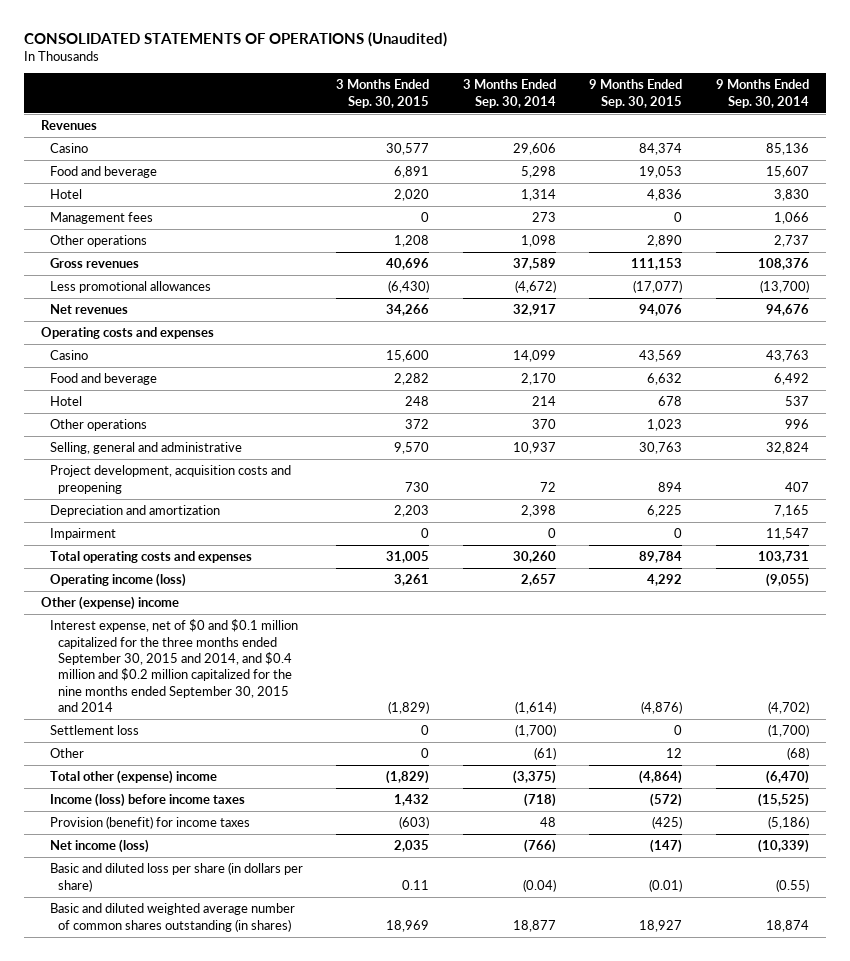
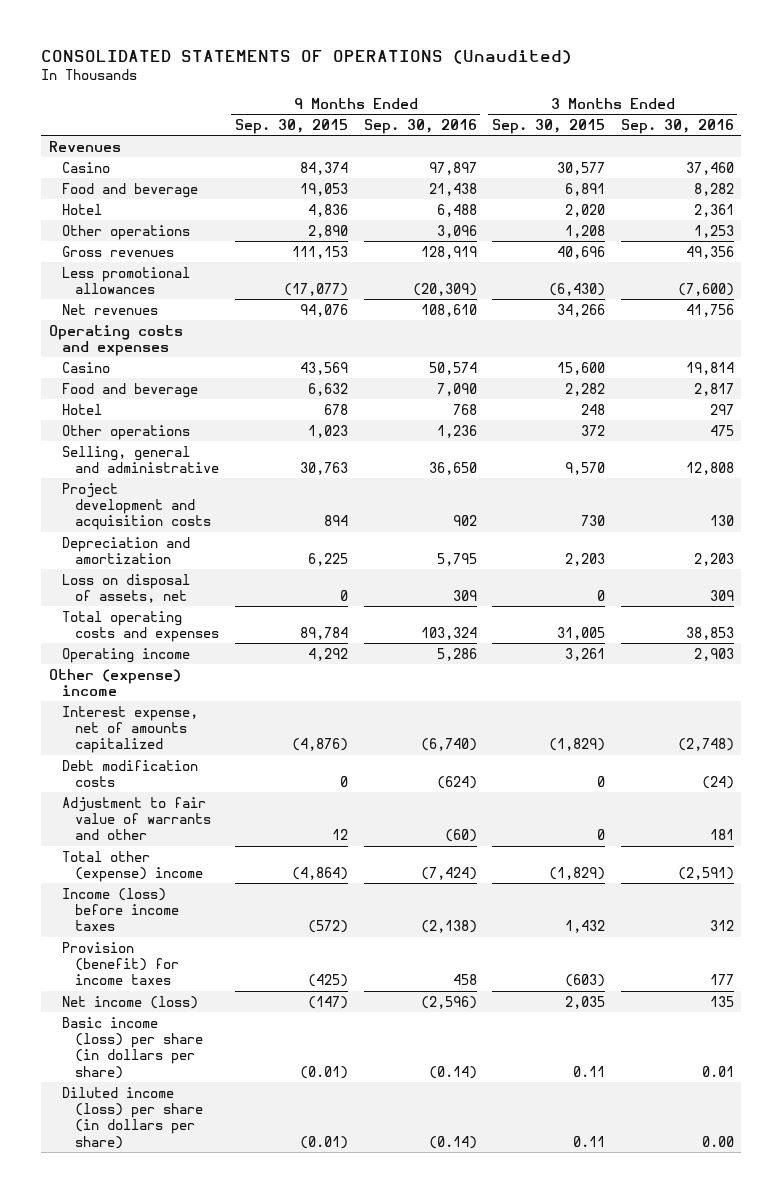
- | 3 Months Ended Sep. 30, 2015 | 3 Months Ended Sep. 30, 2014 | 9 Months Ended Sep. 30, 2015 | 9 Months Ended Sep. 30, 2014
+ | 9 Months Ended Sep. 30, 2015 | 9 Months Ended Sep. 30, 2016 | 3 Months Ended Sep. 30, 2015 | 3 Months Ended Sep. 30, 2016
- Management fees | 0 | 273 | 0 | 1,066
- Project development, acquisition costs and preopening | 730 | 72 | 894 | 407
+ Project development and acquisition costs | 894 | 902 | 730 | 130
- Impairment | 0 | 0 | 0 | 11,547
+ Loss on disposal of assets, net | 0 | 309 | 0 | 309
- Operating income (loss) | 3,261 | 2,657 | 4,292 | (9,055)
+ Operating income | 4,292 | 5,286 | 3,261 | 2,903
- Interest expense, net of $0 and $0.1 million capitalized for the three months ended September 30, 2015 and 2014, and $0.4 million and $0.2 million capitalized for the nine months ended September 30, 2015 and 2014 | (1,829) | (1,614) | (4,876) | (4,702)
- Settlement loss | 0 | (1,700) | 0 | (1,700)
- Other | 0 | (61) | 12 | (68)
+ Interest expense, net of amounts capitalized | (4,876) | (6,740) | (1,829) | (2,748)
+ Debt modification costs | 0 | (624) | 0 | (24)
+ Adjustment to fair value of warrants and other | 12 | (60) | 0 | 181
- Basic and diluted loss per share (in dollars per share) | 0.11 | (0.04) | (0.01) | (0.55)
- Basic and diluted weighted average number of common shares outstanding (in shares) | 18,969 | 18,877 | 18,927 | 18,874
+ Basic income (loss) per share (in dollars per share) | (0.01) | (0.14) | 0.11 | 0.01
+ Diluted income (loss) per share (in dollars per share) | (0.01) | (0.14) | 0.11 | 0.00

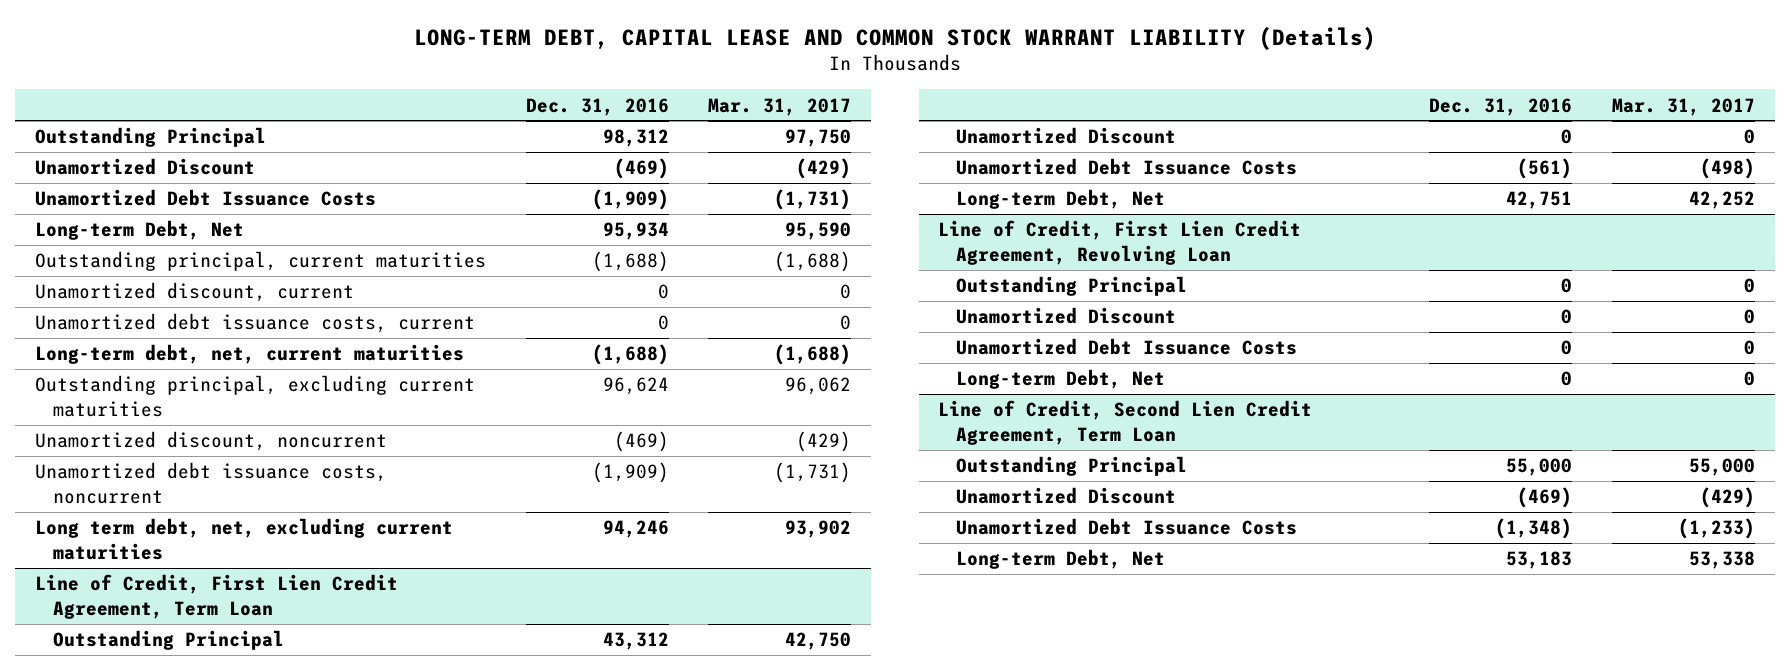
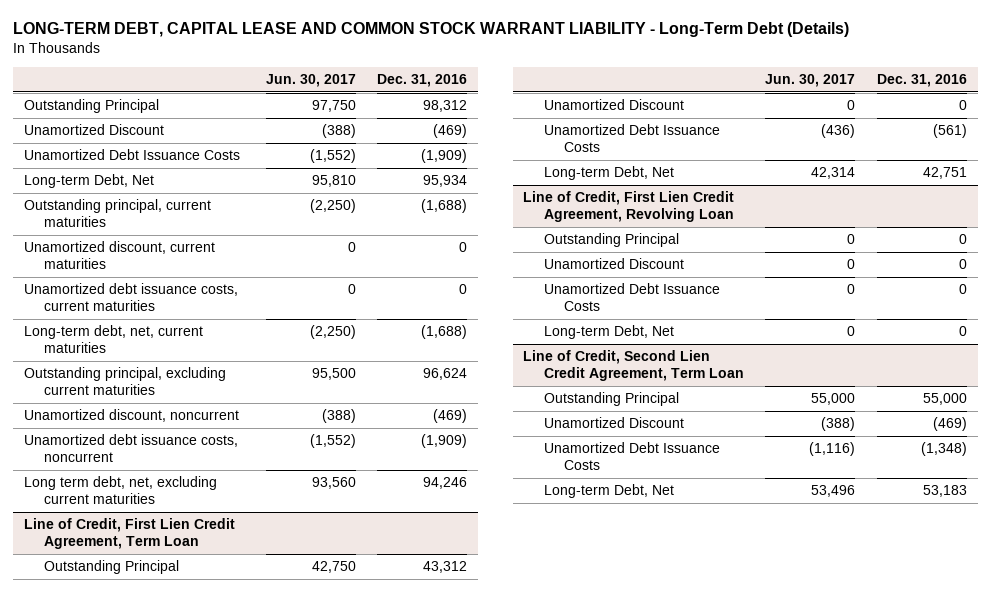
- LONG-TERM DEBT, CAPITAL LEASE AND COMMON STOCK WARRANT LIABILITY (Details)
+ LONG-TERM DEBT, CAPITAL LEASE AND COMMON STOCK WARRANT LIABILITY - Long-Term Debt (Details)
- | Dec. 31, 2016 | Mar. 31, 2017
+ | Jun. 30, 2017 | Dec. 31, 2016
- Unamortized discount, current | 0 | 0
- Unamortized debt issuance costs, current | 0 | 0
+ Unamortized discount, current maturities | 0 | 0
+ Unamortized debt issuance costs, current maturities | 0 | 0

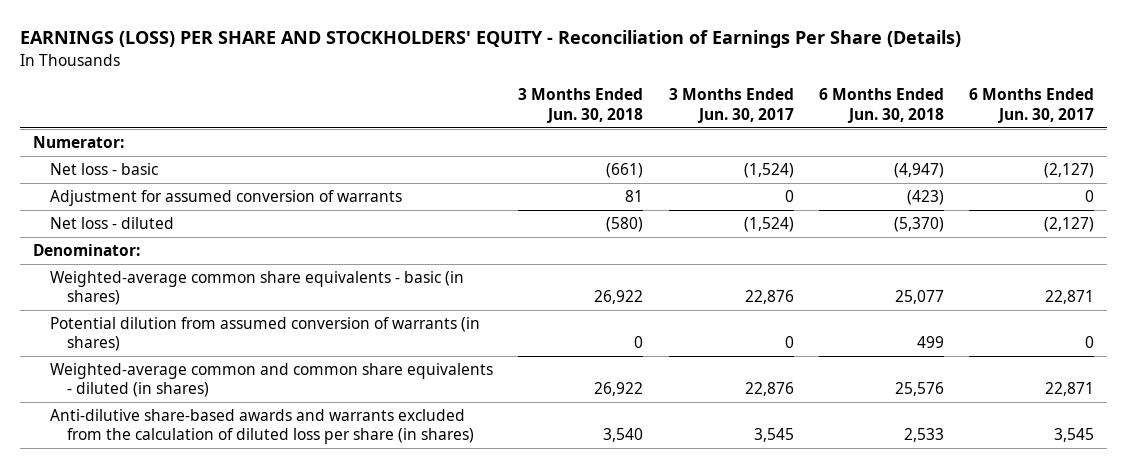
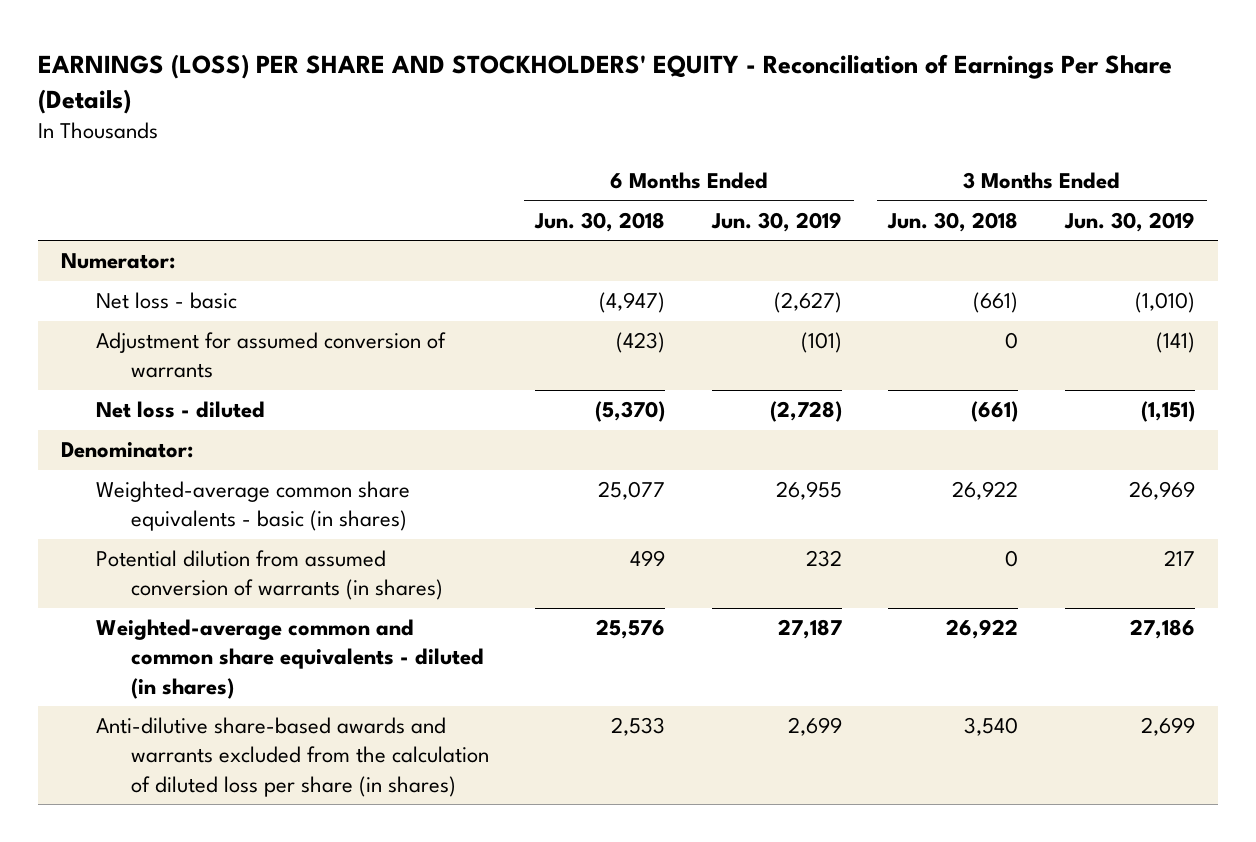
- | 3 Months Ended Jun. 30, 2018 | 3 Months Ended Jun. 30, 2017 | 6 Months Ended Jun. 30, 2018 | 6 Months Ended Jun. 30, 2017
+ | 6 Months Ended Jun. 30, 2018 | 6 Months Ended Jun. 30, 2019 | 3 Months Ended Jun. 30, 2018 | 3 Months Ended Jun. 30, 2019
- Adjustment for assumed conversion of warrants | 81 | 0 | (423) | 0
- Net loss - diluted | (580) | (1,524) | (5,370) | (2,127)
+ Adjustment for assumed conversion of warrants | (423) | (101) | 0 | (141)
+ Net loss - diluted | (5,370) | (2,728) | (661) | (1,151)

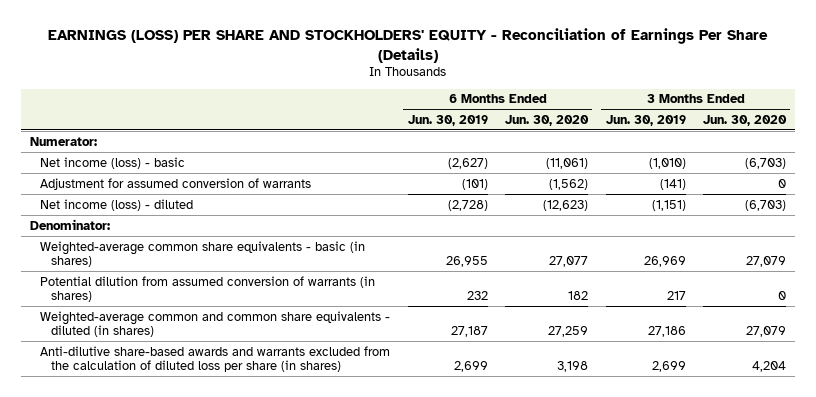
- | 6 Months Ended Jun. 30, 2018 | 6 Months Ended Jun. 30, 2019 | 3 Months Ended Jun. 30, 2018 | 3 Months Ended Jun. 30, 2019
+ | 6 Months Ended Jun. 30, 2019 | 6 Months Ended Jun. 30, 2020 | 3 Months Ended Jun. 30, 2019 | 3 Months Ended Jun. 30, 2020
- Net loss - basic | (4,947) | (2,627) | (661) | (1,010)
+ Net income (loss) - basic | (2,627) | (11,061) | (1,010) | (6,703)
- Net loss - diluted | (5,370) | (2,728) | (661) | (1,151)
+ Net income (loss) - diluted | (2,728) | (12,623) | (1,151) | (6,703)

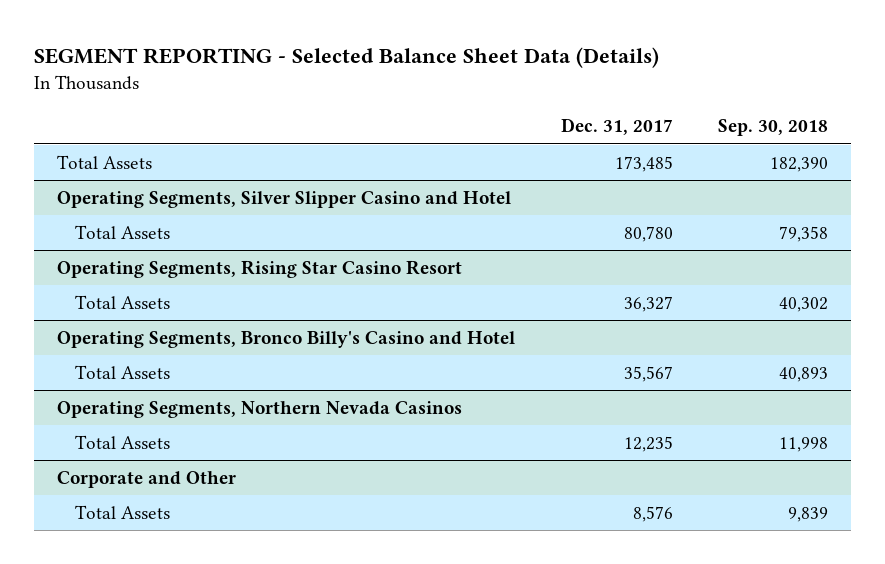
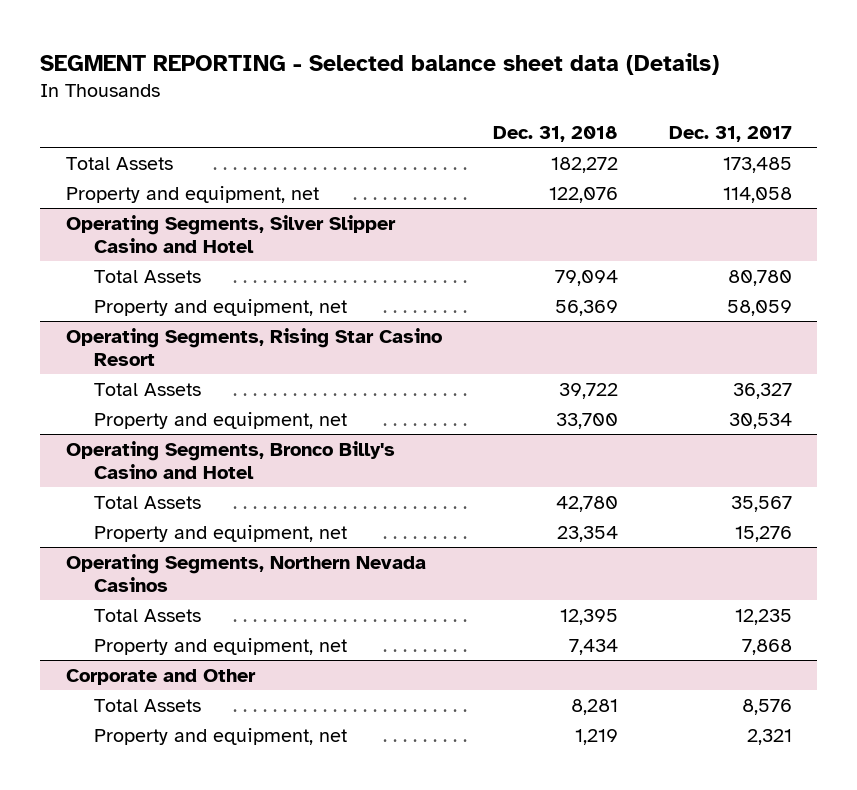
- SEGMENT REPORTING - Selected Balance Sheet Data (Details)
+ SEGMENT REPORTING - Selected balance sheet data (Details)
- | Dec. 31, 2017 | Sep. 30, 2018
+ | Dec. 31, 2018 | Dec. 31, 2017
+ Property and equipment, net | 122,076 | 114,058
@ Operating Segments, Silver Slipper Casino and Hotel
+ Property and equipment, net | 56,369 | 58,059
@ Operating Segments, Rising Star Casino Resort
+ Property and equipment, net | 33,700 | 30,534
@ Operating Segments, Bronco Billy's Casino and Hotel
+ Property and equipment, net | 23,354 | 15,276
@ Operating Segments, Northern Nevada Casinos
+ Property and equipment, net | 7,434 | 7,868
@ Corporate and Other
+ Property and equipment, net | 1,219 | 2,321

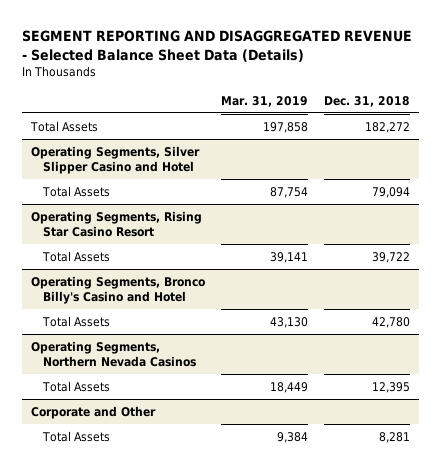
- SEGMENT REPORTING - Selected balance sheet data (Details)
+ SEGMENT REPORTING AND DISAGGREGATED REVENUE - Selected Balance Sheet Data (Details)
- | Dec. 31, 2018 | Dec. 31, 2017
+ | Mar. 31, 2019 | Dec. 31, 2018
- Property and equipment, net | 122,076 | 114,058
@ Operating Segments, Silver Slipper Casino and Hotel
- Property and equipment, net | 56,369 | 58,059
@ Operating Segments, Rising Star Casino Resort
- Property and equipment, net | 33,700 | 30,534
@ Operating Segments, Bronco Billy's Casino and Hotel
- Property and equipment, net | 23,354 | 15,276
@ Operating Segments, Northern Nevada Casinos
- Property and equipment, net | 7,434 | 7,868
@ Corporate and Other
- Property and equipment, net | 1,219 | 2,321

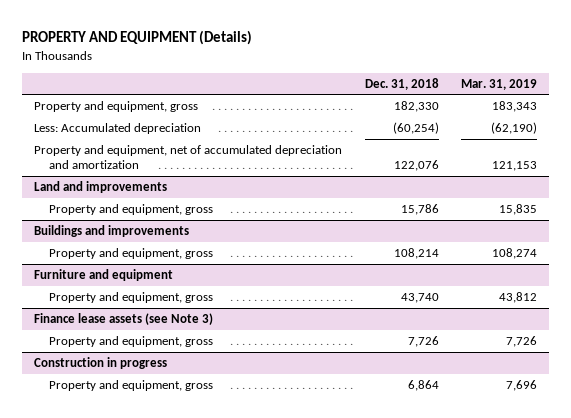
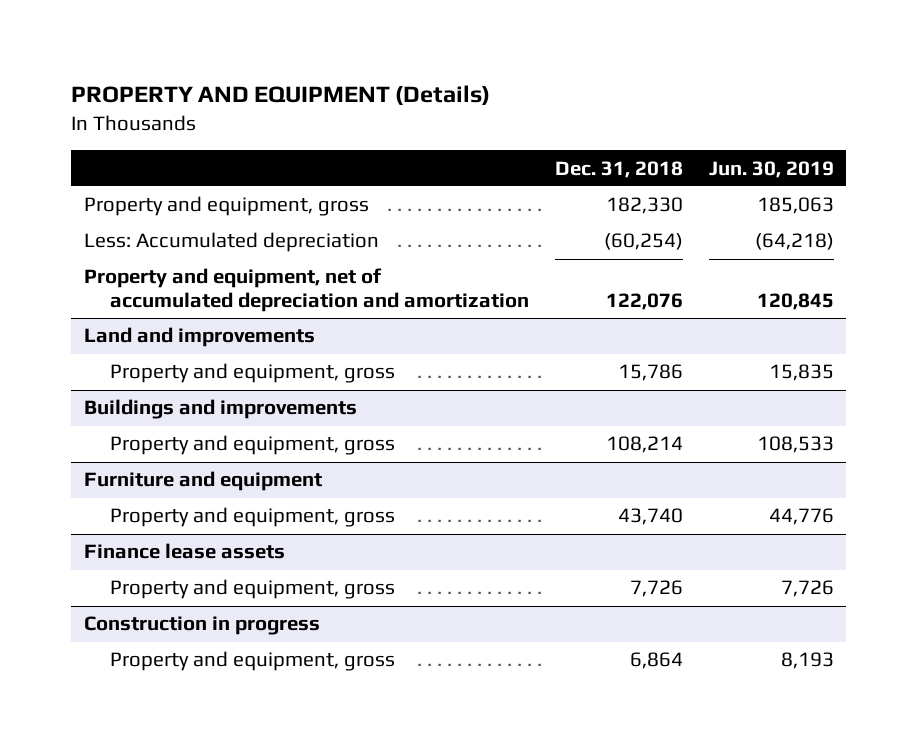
- | Dec. 31, 2018 | Mar. 31, 2019
+ | Dec. 31, 2018 | Jun. 30, 2019
- Finance lease assets (see Note 3)
+ Finance lease assets

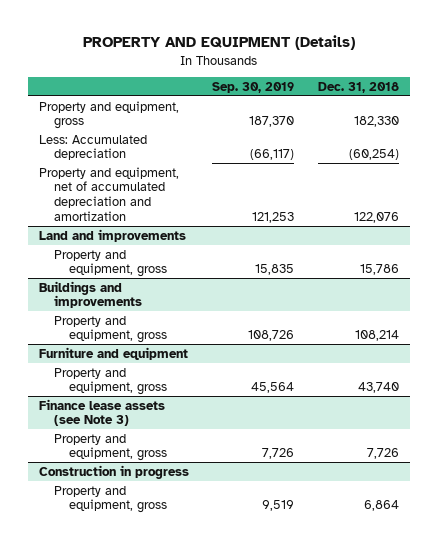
- | Dec. 31, 2018 | Jun. 30, 2019
+ | Sep. 30, 2019 | Dec. 31, 2018
- Finance lease assets
+ Finance lease assets (see Note 3)

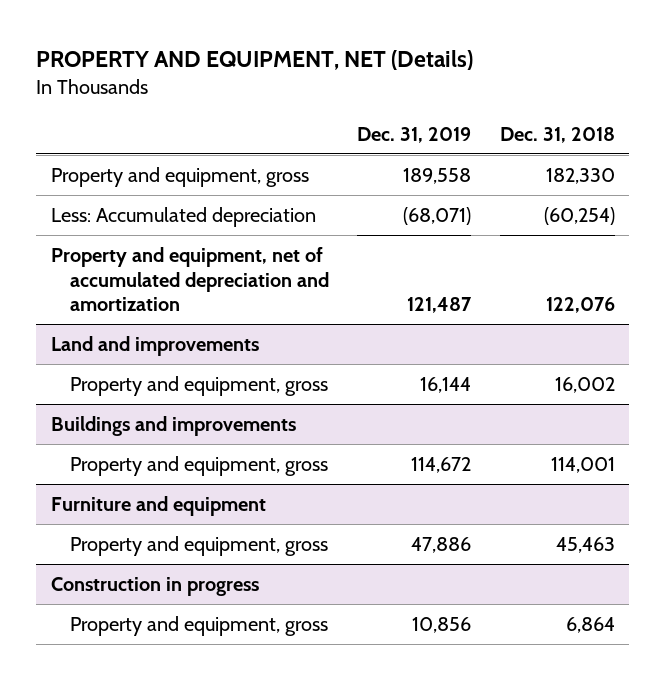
- PROPERTY AND EQUIPMENT (Details)
+ PROPERTY AND EQUIPMENT, NET (Details)
- | Sep. 30, 2019 | Dec. 31, 2018
+ | Dec. 31, 2019 | Dec. 31, 2018
@ Land and improvements
- Property and equipment, gross | 15,835 | 15,786
+ Property and equipment, gross | 16,144 | 16,002
@ Buildings and improvements
- Property and equipment, gross | 108,726 | 108,214
+ Property and equipment, gross | 114,672 | 114,001
@ Furniture and equipment
- Property and equipment, gross | 45,564 | 43,740
- Finance lease assets (see Note 3)
- Property and equipment, gross | 7,726 | 7,726
@ Furniture and equipment
+ Property and equipment, gross | 47,886 | 45,463

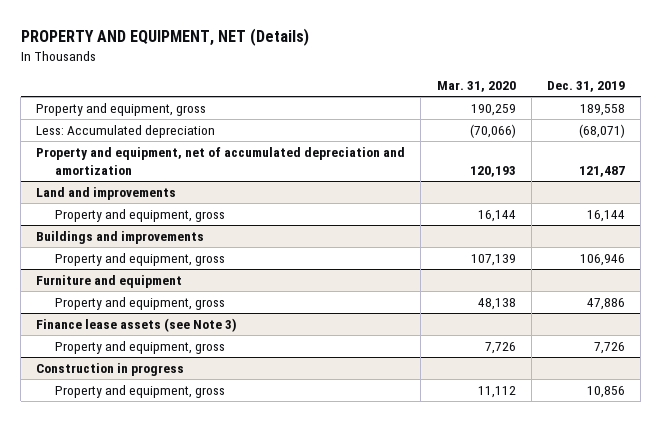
- | Dec. 31, 2019 | Dec. 31, 2018
+ | Mar. 31, 2020 | Dec. 31, 2019
@ Buildings and improvements
- Property and equipment, gross | 114,672 | 114,001
+ Property and equipment, gross | 107,139 | 106,946
+ Finance lease assets (see Note 3)
+ Property and equipment, gross | 7,726 | 7,726

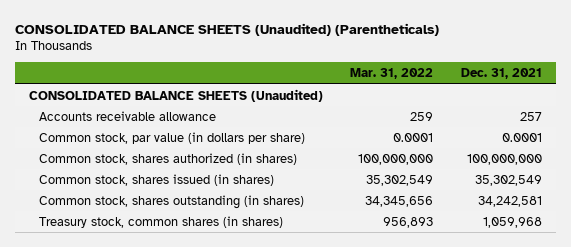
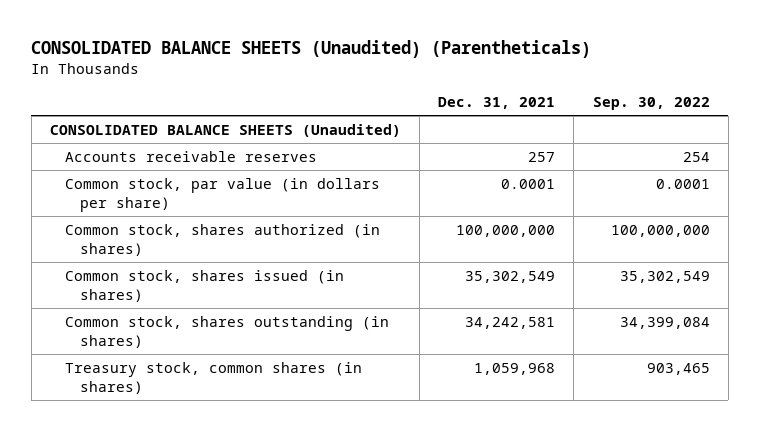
- | Mar. 31, 2022 | Dec. 31, 2021
+ | Dec. 31, 2021 | Sep. 30, 2022
- Accounts receivable allowance | 259 | 257
+ Accounts receivable reserves | 257 | 254

